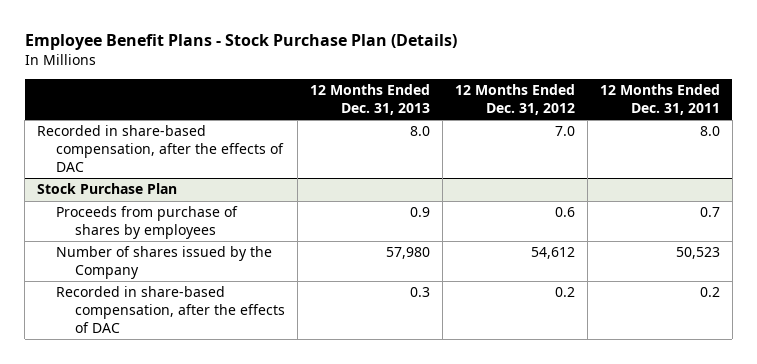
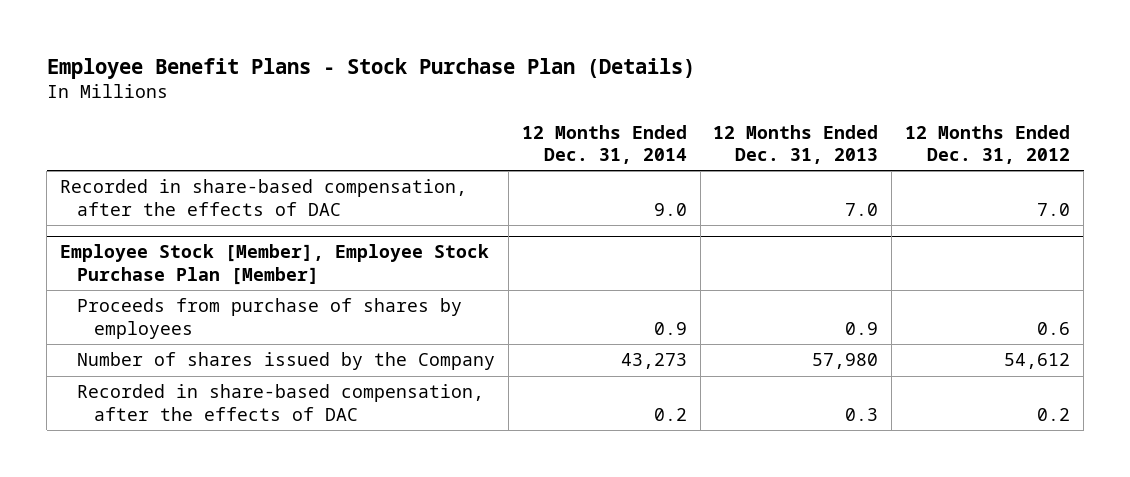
- | 12 Months Ended Dec. 31, 2013 | 12 Months Ended Dec. 31, 2012 | 12 Months Ended Dec. 31, 2011
+ | 12 Months Ended Dec. 31, 2014 | 12 Months Ended Dec. 31, 2013 | 12 Months Ended Dec. 31, 2012
- Recorded in share-based compensation, after the effects of DAC | 8.0 | 7.0 | 8.0
- Stock Purchase Plan
+ Recorded in share-based compensation, after the effects of DAC | 9.0 | 7.0 | 7.0
+ Employee Stock [Member], Employee Stock Purchase Plan [Member]

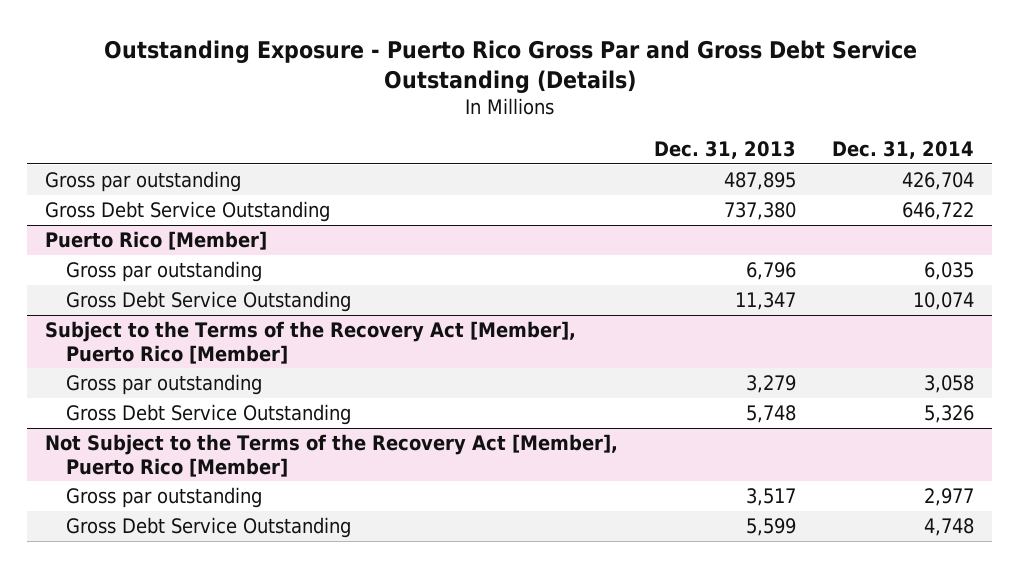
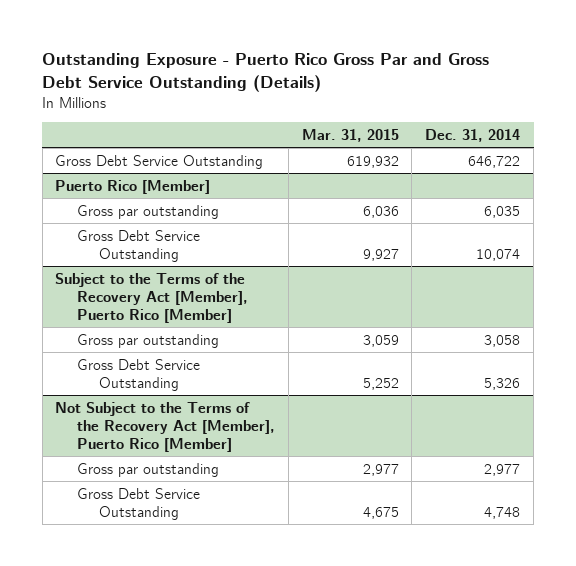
- | Dec. 31, 2013 | Dec. 31, 2014
+ | Mar. 31, 2015 | Dec. 31, 2014
- Gross par outstanding | 487,895 | 426,704

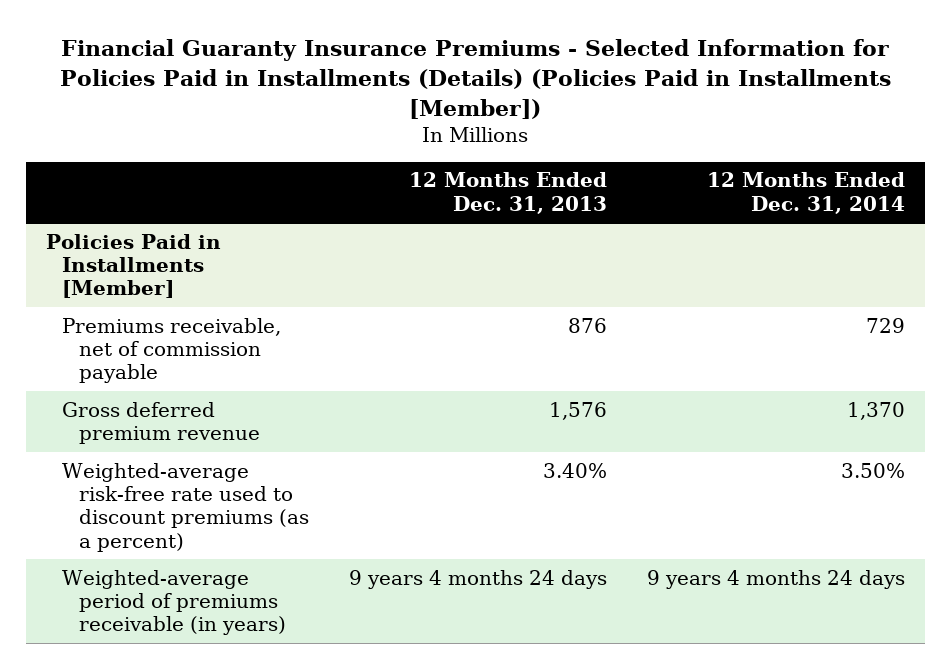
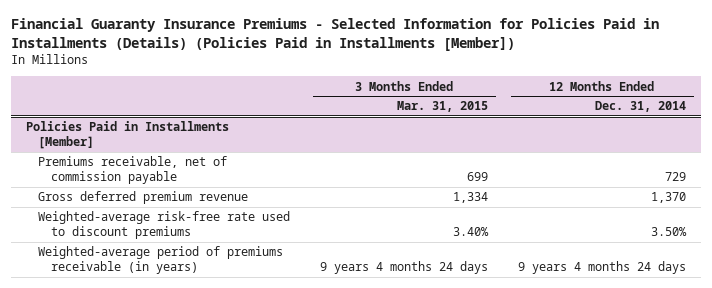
- | 12 Months Ended Dec. 31, 2013 | 12 Months Ended Dec. 31, 2014
+ | 3 Months Ended Mar. 31, 2015 | 12 Months Ended Dec. 31, 2014
@ Policies Paid in Installments [Member]
- Weighted-average risk-free rate used to discount premiums (as a percent) | 3.40% | 3.50%
+ Weighted-average risk-free rate used to discount premiums | 3.40% | 3.50%

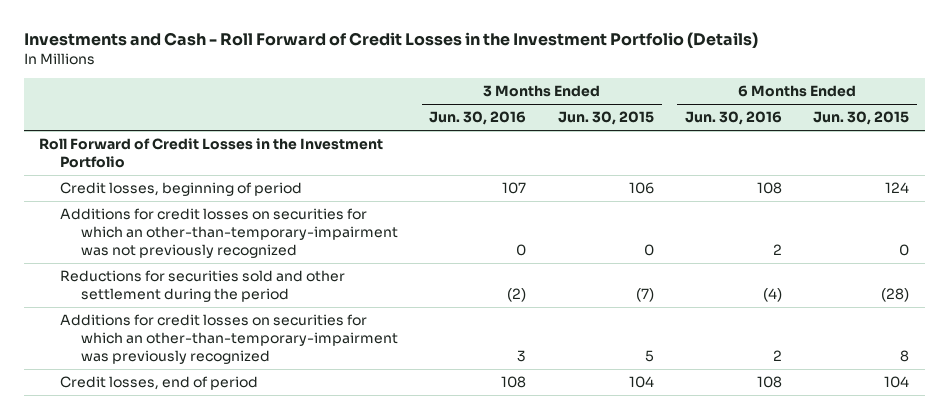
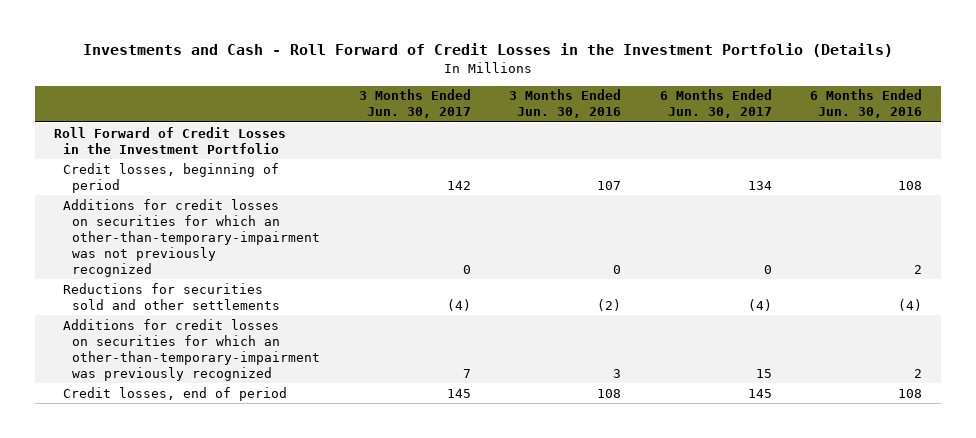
- | 3 Months Ended Jun. 30, 2016 | 3 Months Ended Jun. 30, 2015 | 6 Months Ended Jun. 30, 2016 | 6 Months Ended Jun. 30, 2015
+ | 3 Months Ended Jun. 30, 2017 | 3 Months Ended Jun. 30, 2016 | 6 Months Ended Jun. 30, 2017 | 6 Months Ended Jun. 30, 2016
- Reductions for securities sold and other settlement during the period | (2) | (7) | (4) | (28)
+ Reductions for securities sold and other settlements | (4) | (2) | (4) | (4)

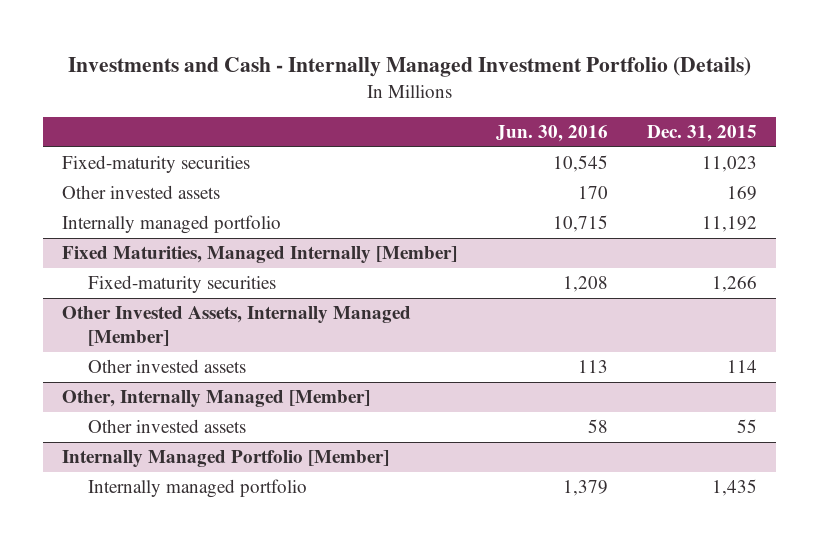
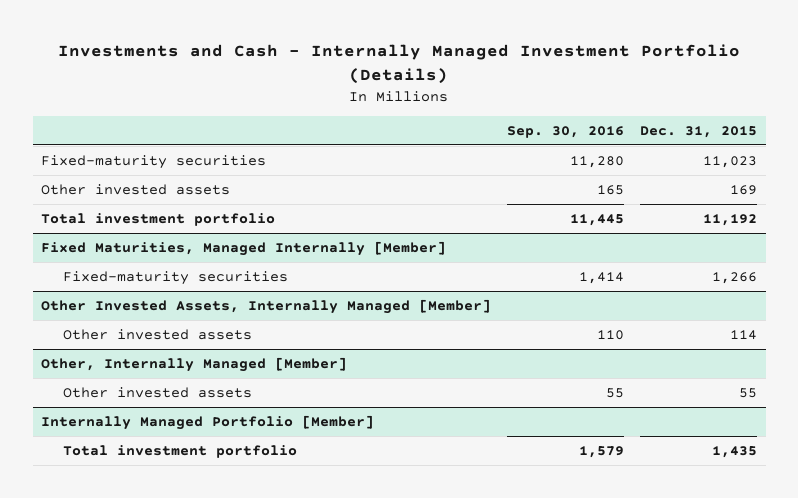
- | Jun. 30, 2016 | Dec. 31, 2015
+ | Sep. 30, 2016 | Dec. 31, 2015
- Internally managed portfolio | 10,715 | 11,192
+ Total investment portfolio | 11,445 | 11,192
@ Internally Managed Portfolio [Member]
- Internally managed portfolio | 1,379 | 1,435
+ Total investment portfolio | 1,579 | 1,435

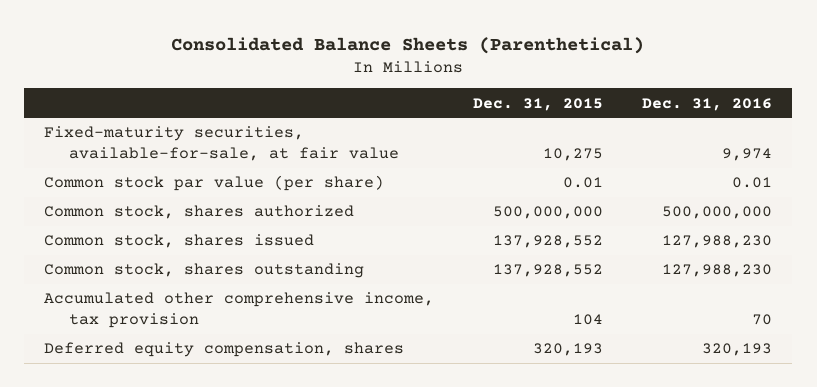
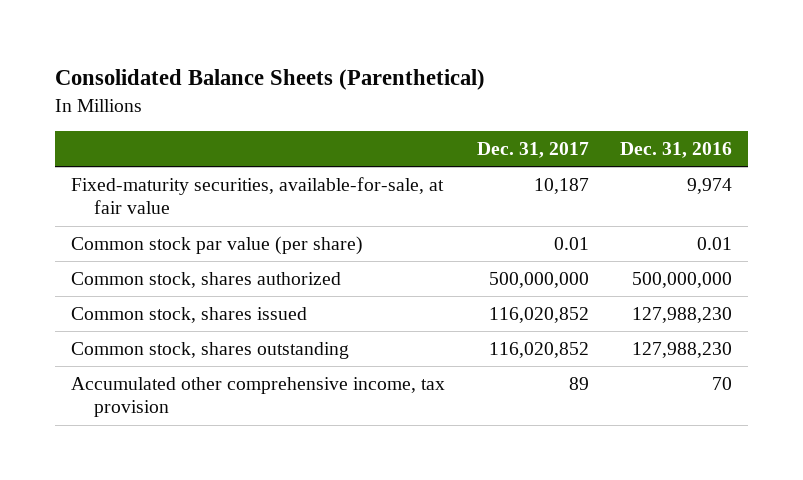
- | Dec. 31, 2015 | Dec. 31, 2016
+ | Dec. 31, 2017 | Dec. 31, 2016
- Deferred equity compensation, shares | 320,193 | 320,193

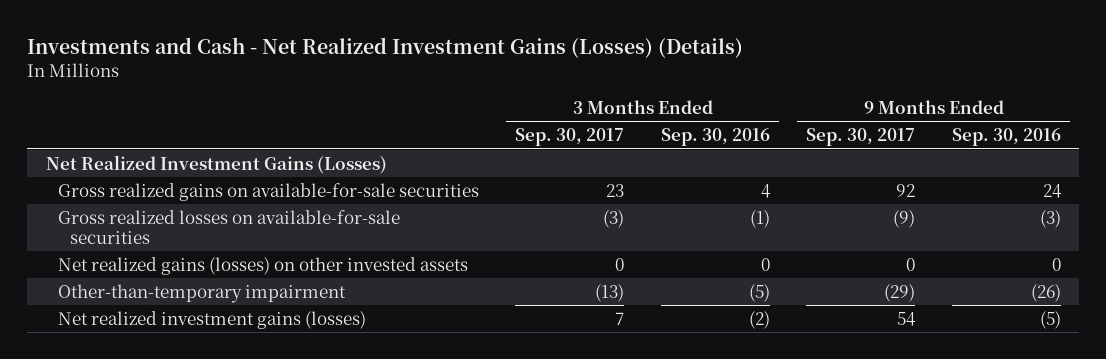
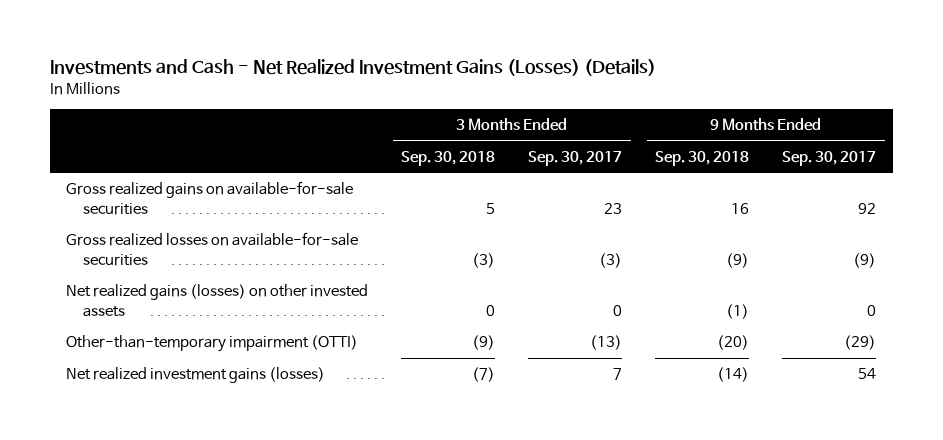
- | 3 Months Ended Sep. 30, 2017 | 3 Months Ended Sep. 30, 2016 | 9 Months Ended Sep. 30, 2017 | 9 Months Ended Sep. 30, 2016
+ | 3 Months Ended Sep. 30, 2018 | 3 Months Ended Sep. 30, 2017 | 9 Months Ended Sep. 30, 2018 | 9 Months Ended Sep. 30, 2017
- Net Realized Investment Gains (Losses)
- Other-than-temporary impairment | (13) | (5) | (29) | (26)
+ Other-than-temporary impairment (OTTI) | (9) | (13) | (20) | (29)

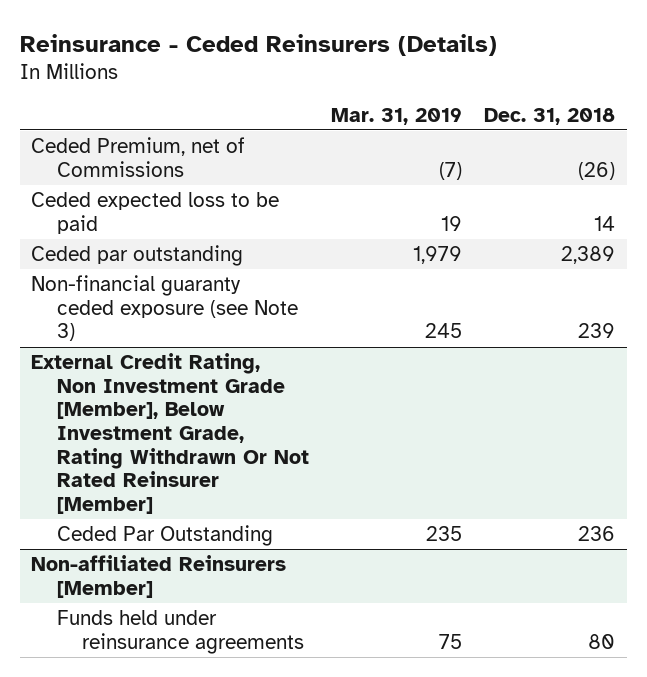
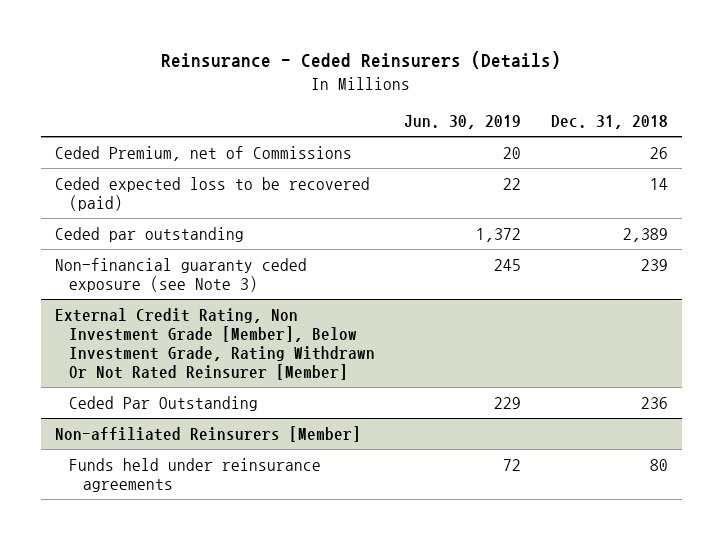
- | Mar. 31, 2019 | Dec. 31, 2018
+ | Jun. 30, 2019 | Dec. 31, 2018
- Ceded Premium, net of Commissions | (7) | (26)
- Ceded expected loss to be paid | 19 | 14
+ Ceded Premium, net of Commissions | 20 | 26
+ Ceded expected loss to be recovered (paid) | 22 | 14

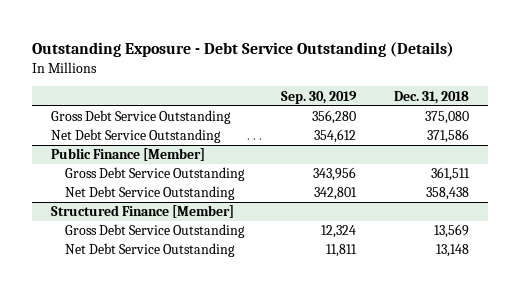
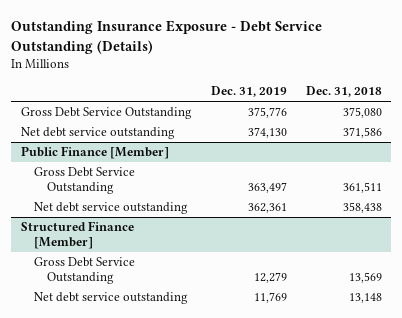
- Outstanding Exposure - Debt Service Outstanding (Details)
+ Outstanding Insurance Exposure - Debt Service Outstanding (Details)
- | Sep. 30, 2019 | Dec. 31, 2018
+ | Dec. 31, 2019 | Dec. 31, 2018
- Net Debt Service Outstanding | 354,612 | 371,586
+ Net debt service outstanding | 374,130 | 371,586
@ Public Finance [Member]
- Net Debt Service Outstanding | 342,801 | 358,438
+ Net debt service outstanding | 362,361 | 358,438
@ Structured Finance [Member]
- Net Debt Service Outstanding | 11,811 | 13,148
+ Net debt service outstanding | 11,769 | 13,148

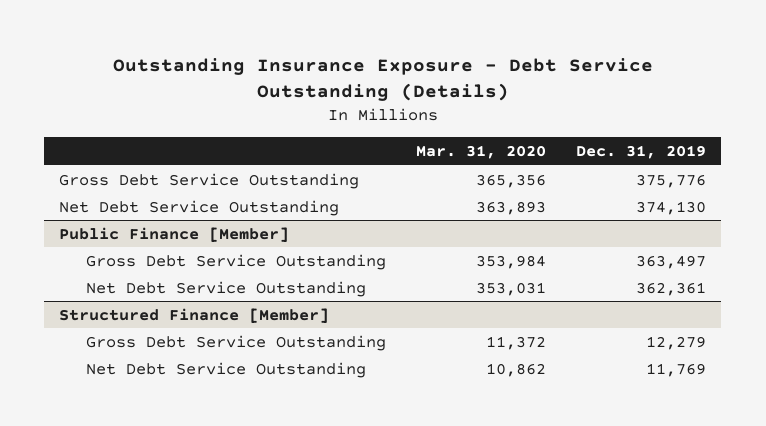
- | Dec. 31, 2019 | Dec. 31, 2018
+ | Mar. 31, 2020 | Dec. 31, 2019
- Net debt service outstanding | 374,130 | 371,586
+ Net Debt Service Outstanding | 363,893 | 374,130
@ Public Finance [Member]
- Net debt service outstanding | 362,361 | 358,438
+ Net Debt Service Outstanding | 353,031 | 362,361
@ Structured Finance [Member]
- Net debt service outstanding | 11,769 | 13,148
+ Net Debt Service Outstanding | 10,862 | 11,769

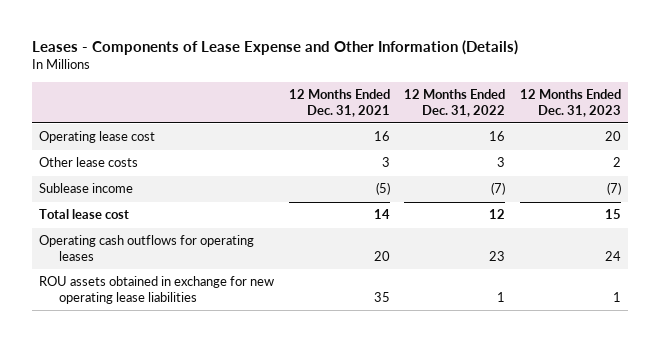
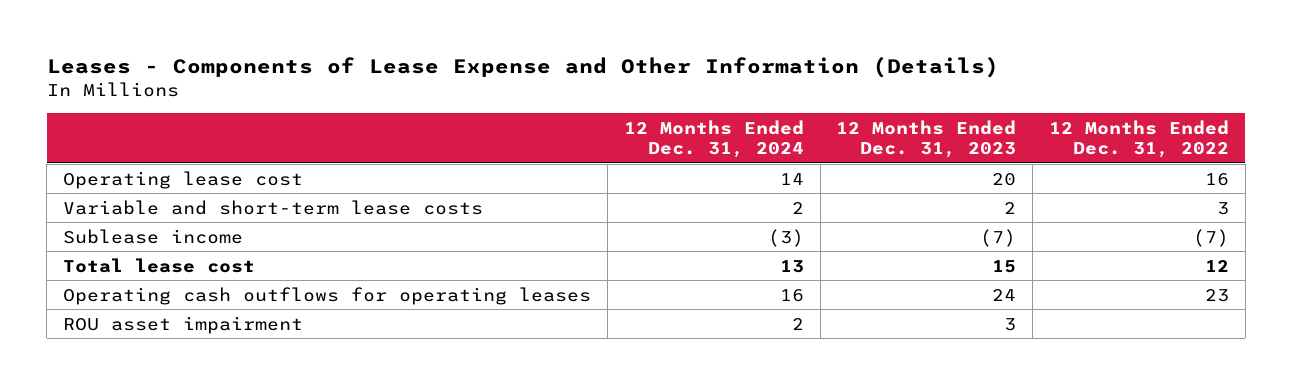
- | 12 Months Ended Dec. 31, 2021 | 12 Months Ended Dec. 31, 2022 | 12 Months Ended Dec. 31, 2023
+ | 12 Months Ended Dec. 31, 2024 | 12 Months Ended Dec. 31, 2023 | 12 Months Ended Dec. 31, 2022
- Other lease costs | 3 | 3 | 2
+ Variable and short-term lease costs | 2 | 2 | 3
- ROU assets obtained in exchange for new operating lease liabilities | 35 | 1 | 1
+ ROU asset impairment | 2 | 3 |

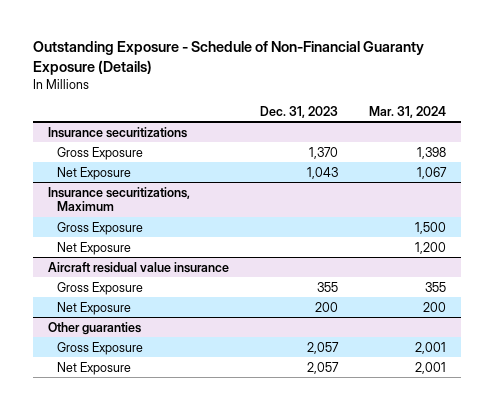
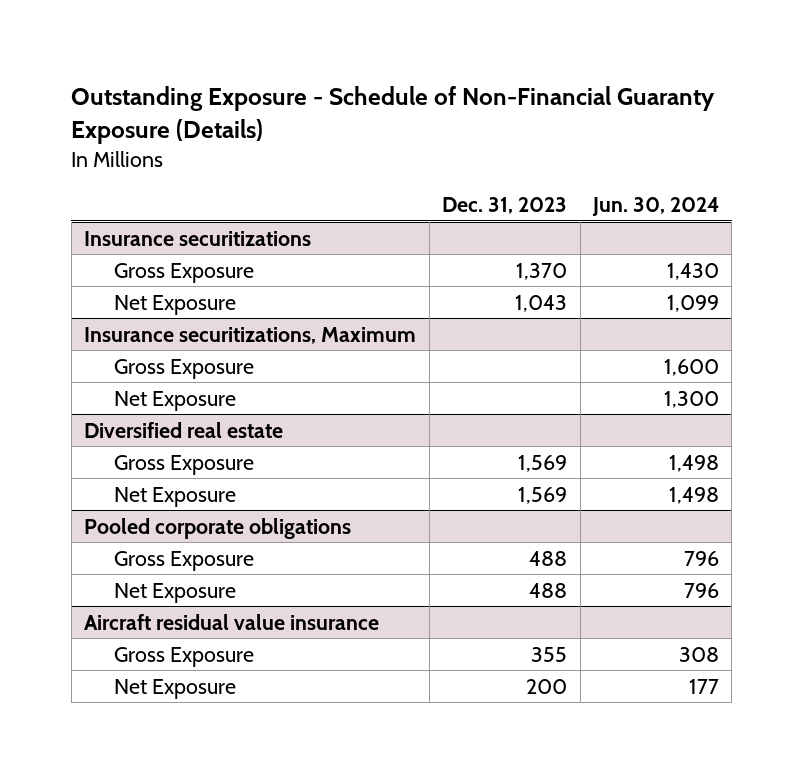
- | Dec. 31, 2023 | Mar. 31, 2024
+ | Dec. 31, 2023 | Jun. 30, 2024
+ Diversified real estate
+ Gross Exposure | 1,569 | 1,498
+ Net Exposure | 1,569 | 1,498
+ Pooled corporate obligations
+ Gross Exposure | 488 | 796
+ Net Exposure | 488 | 796
- Other guaranties
- Gross Exposure | 2,057 | 2,001
- Net Exposure | 2,057 | 2,001

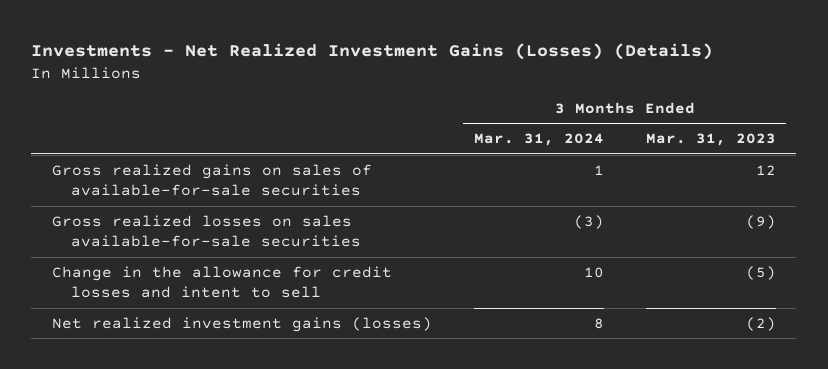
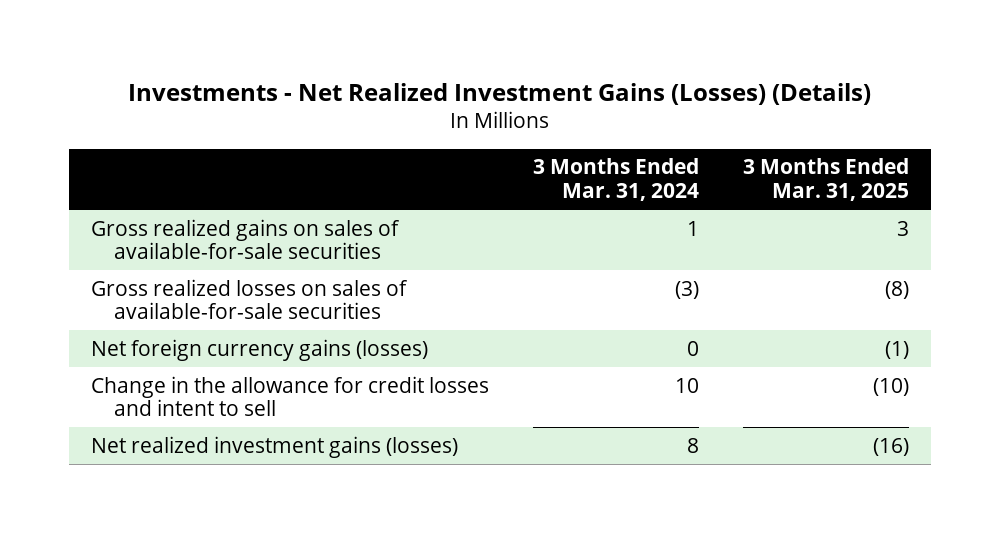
- | 3 Months Ended Mar. 31, 2024 | 3 Months Ended Mar. 31, 2023
+ | 3 Months Ended Mar. 31, 2024 | 3 Months Ended Mar. 31, 2025
- Gross realized losses on sales available-for-sale securities | (3) | (9)
+ Gross realized losses on sales of available-for-sale securities | (3) | (8)
+ Net foreign currency gains (losses) | 0 | (1)

